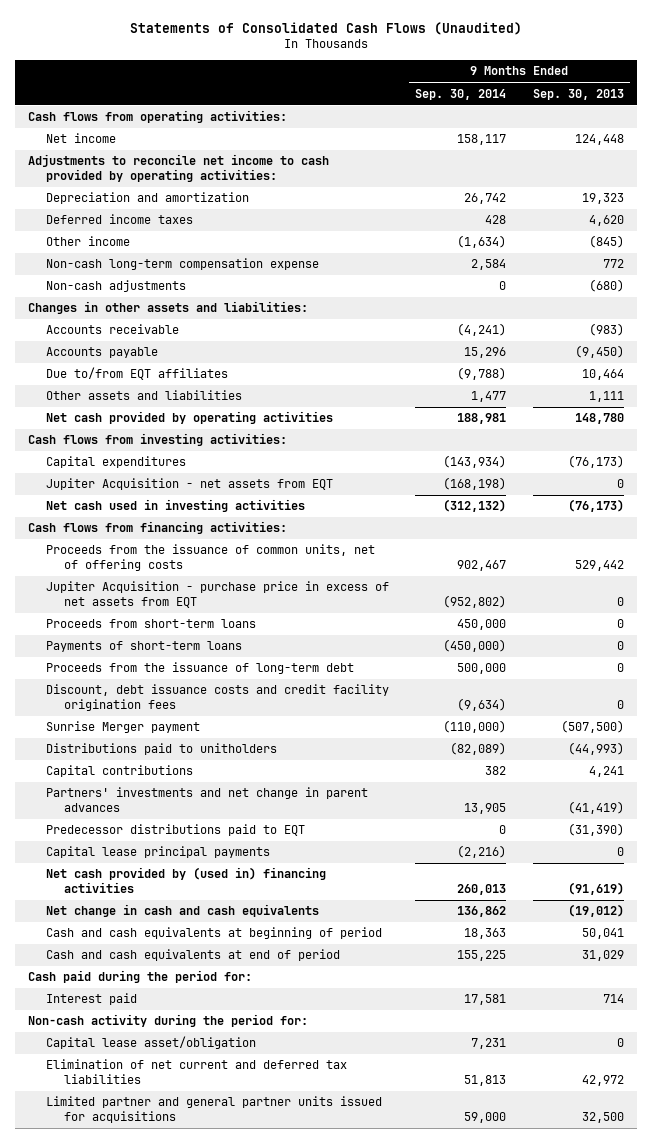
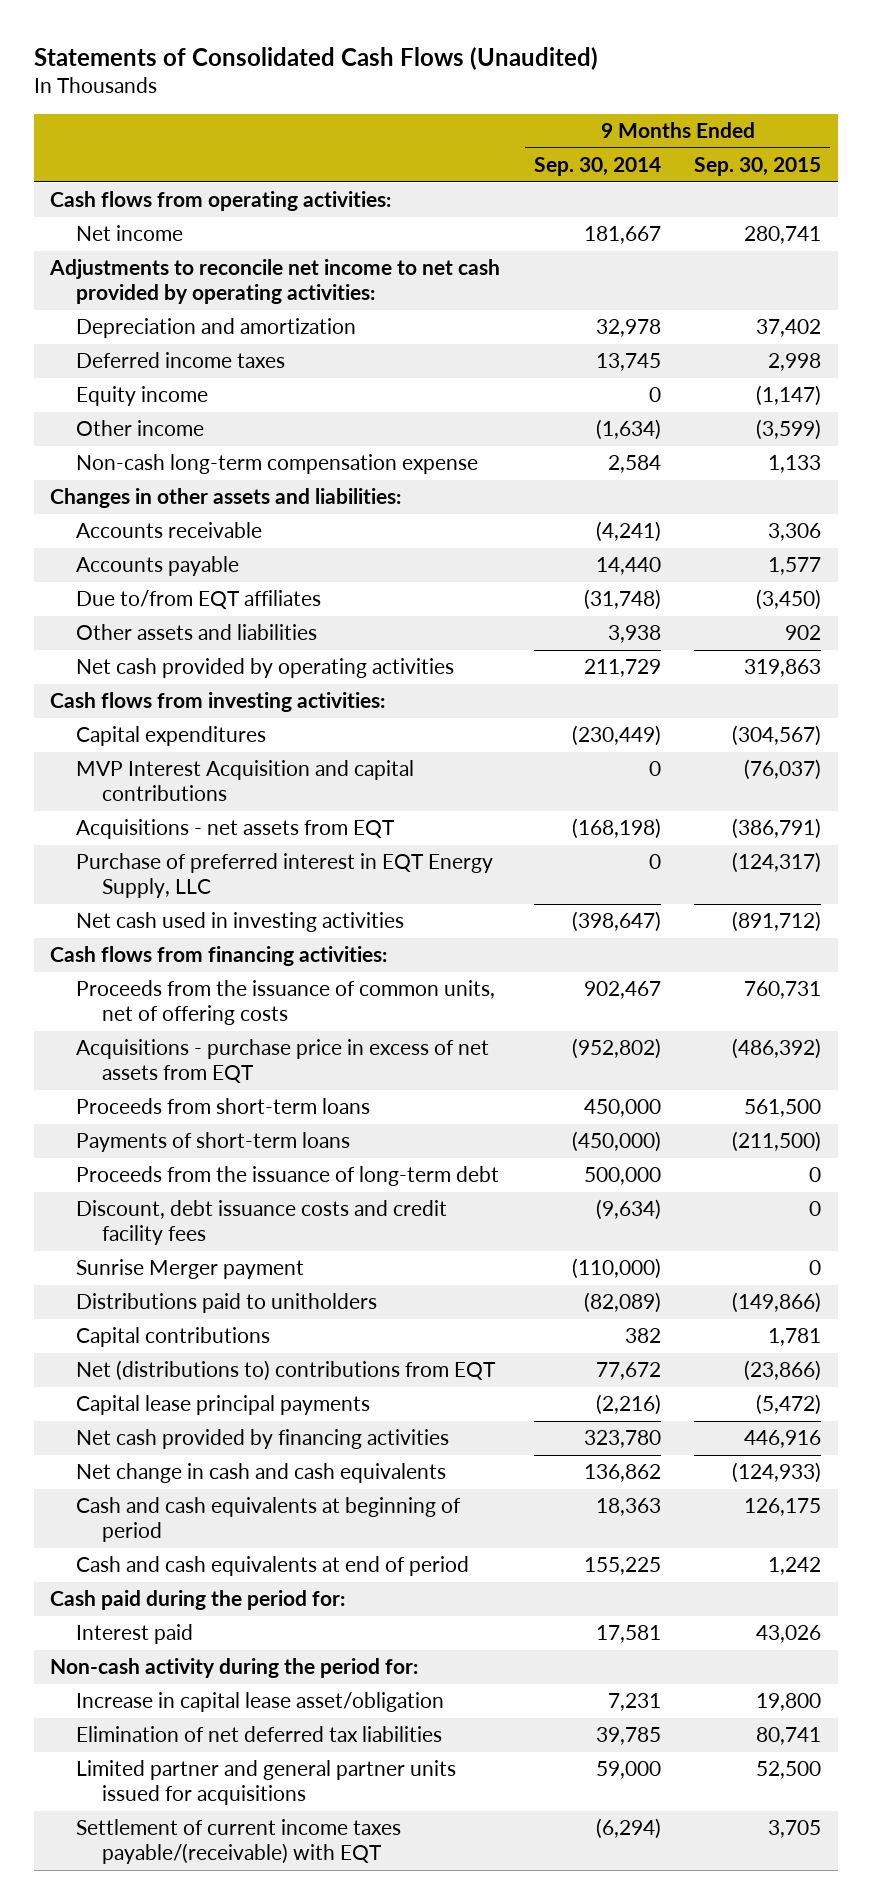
- | 9 Months Ended Sep. 30, 2014 | 9 Months Ended Sep. 30, 2013
+ | 9 Months Ended Sep. 30, 2014 | 9 Months Ended Sep. 30, 2015
- Net income | 158,117 | 124,448
- Adjustments to reconcile net income to cash provided by operating activities:
- Depreciation and amortization | 26,742 | 19,323
- Deferred income taxes | 428 | 4,620
+ Net income | 181,667 | 280,741
+ Adjustments to reconcile net income to net cash provided by operating activities:
+ Depreciation and amortization | 32,978 | 37,402
+ Deferred income taxes | 13,745 | 2,998
+ Equity income | 0 | (1,147)
- Non-cash adjustments | 0 | (680)
- Accounts payable | 15,296 | (9,450)
- Due to/from EQT affiliates | (9,788) | 10,464
- Other assets and liabilities | 1,477 | 1,111
- Net cash provided by operating activities | 188,981 | 148,780
+ Accounts payable | 14,440 | 1,577
+ Due to/from EQT affiliates | (31,748) | (3,450)
+ Other assets and liabilities | 3,938 | 902
+ Net cash provided by operating activities | 211,729 | 319,863
- Capital expenditures | (143,934) | (76,173)
- Jupiter Acquisition - net assets from EQT | (168,198) | 0
- Net cash used in investing activities | (312,132) | (76,173)
+ Capital expenditures | (230,449) | (304,567)
+ MVP Interest Acquisition and capital contributions | 0 | (76,037)
+ Acquisitions - net assets from EQT | (168,198) | (386,791)
+ Purchase of preferred interest in EQT Energy Supply, LLC | 0 | (124,317)
+ Net cash used in investing activities | (398,647) | (891,712)
- Jupiter Acquisition - purchase price in excess of net assets from EQT | (952,802) | 0
+ Acquisitions - purchase price in excess of net assets from EQT | (952,802) | (486,392)
- Discount, debt issuance costs and credit facility origination fees | (9,634) | 0
+ Discount, debt issuance costs and credit facility fees | (9,634) | 0
- Partners' investments and net change in parent advances | 13,905 | (41,419)
- Predecessor distributions paid to EQT | 0 | (31,390)
+ Net (distributions to) contributions from EQT | 77,672 | (23,866)
- Net cash provided by (used in) financing activities | 260,013 | (91,619)
+ Net cash provided by financing activities | 323,780 | 446,916
- Capital lease asset/obligation | 7,231 | 0
- Elimination of net current and deferred tax liabilities | 51,813 | 42,972
+ Increase in capital lease asset/obligation | 7,231 | 19,800
+ Elimination of net deferred tax liabilities | 39,785 | 80,741
+ Settlement of current income taxes payable/(receivable) with EQT | (6,294) | 3,705

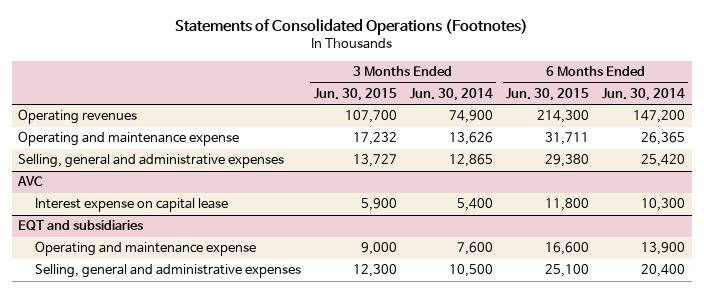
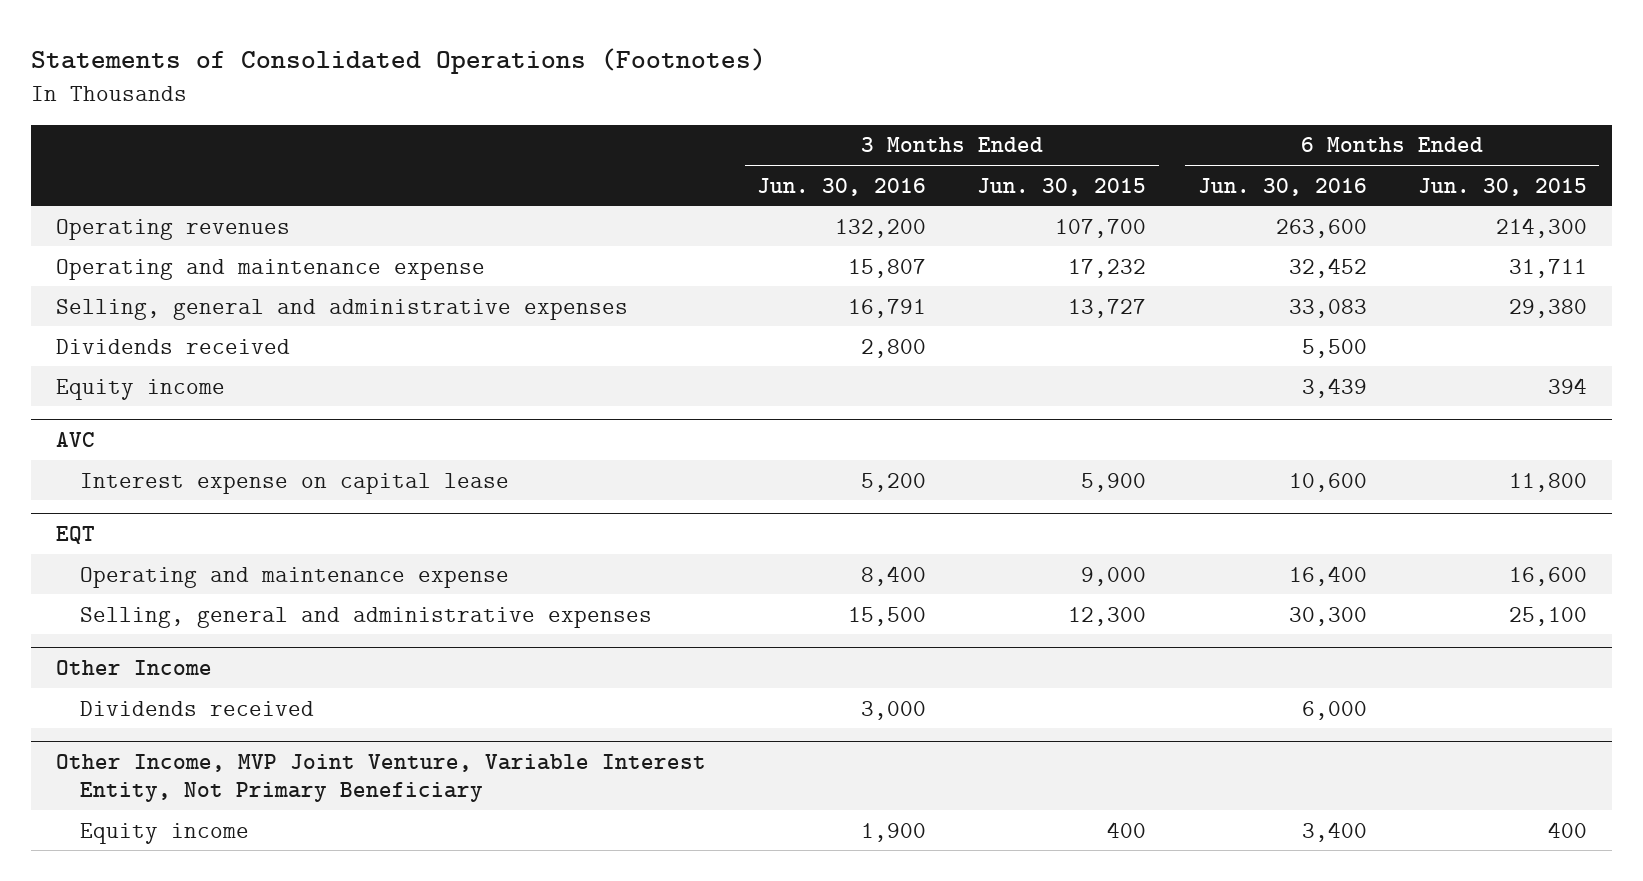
- | 3 Months Ended Jun. 30, 2015 | 3 Months Ended Jun. 30, 2014 | 6 Months Ended Jun. 30, 2015 | 6 Months Ended Jun. 30, 2014
+ | 3 Months Ended Jun. 30, 2016 | 3 Months Ended Jun. 30, 2015 | 6 Months Ended Jun. 30, 2016 | 6 Months Ended Jun. 30, 2015
+ Dividends received | 2,800 | | 5,500 |
+ Equity income | | | 3,439 | 394
- EQT and subsidiaries
+ EQT
+ Other Income
+ Dividends received | 3,000 | | 6,000 |
+ Other Income, MVP Joint Venture, Variable Interest Entity, Not Primary Beneficiary
+ Equity income | 1,900 | 400 | 3,400 | 400

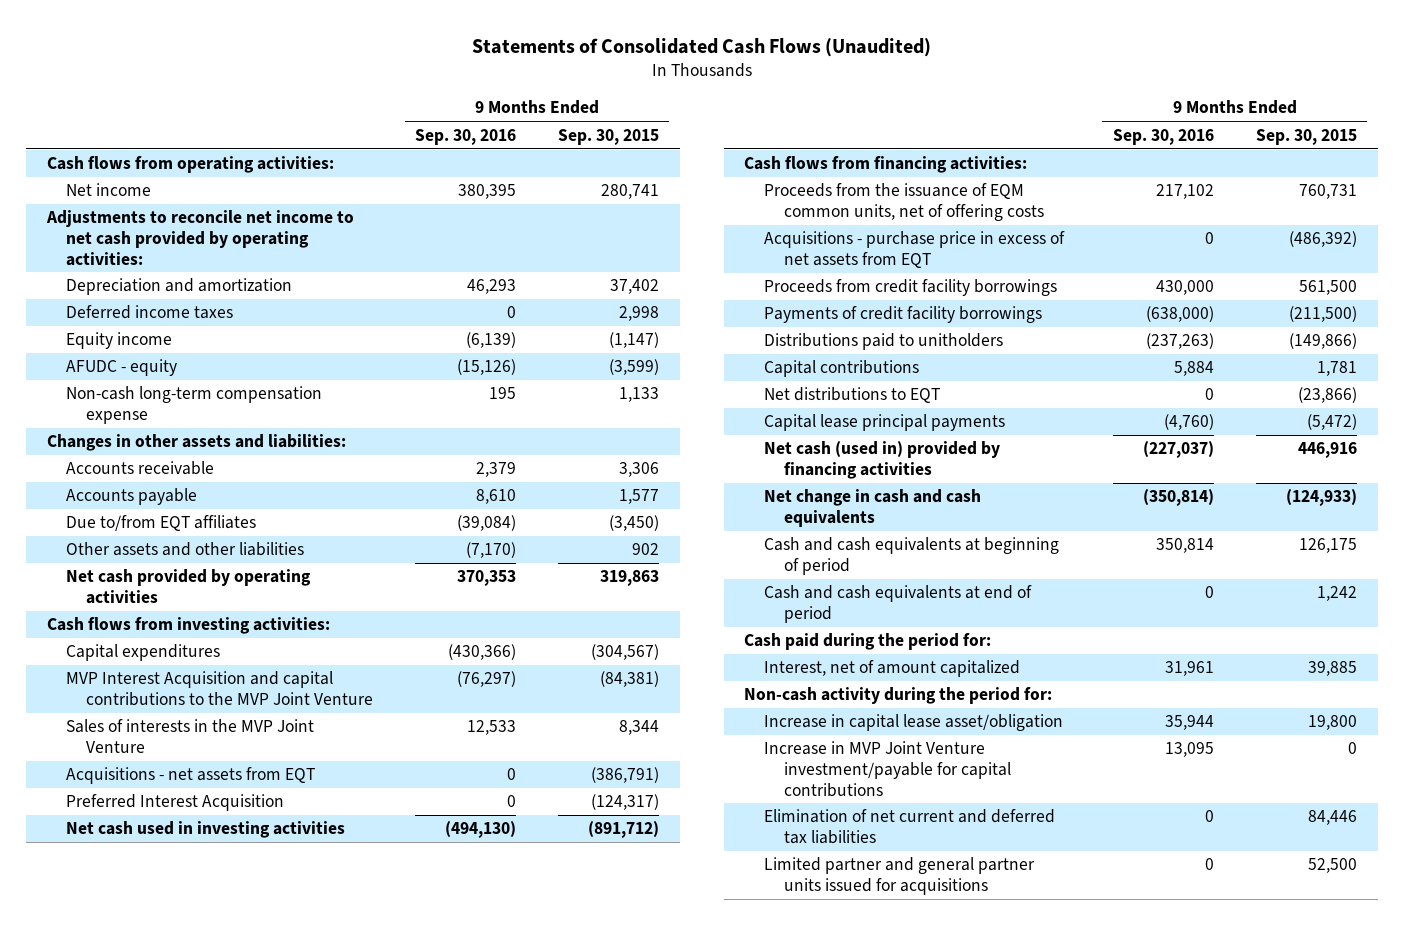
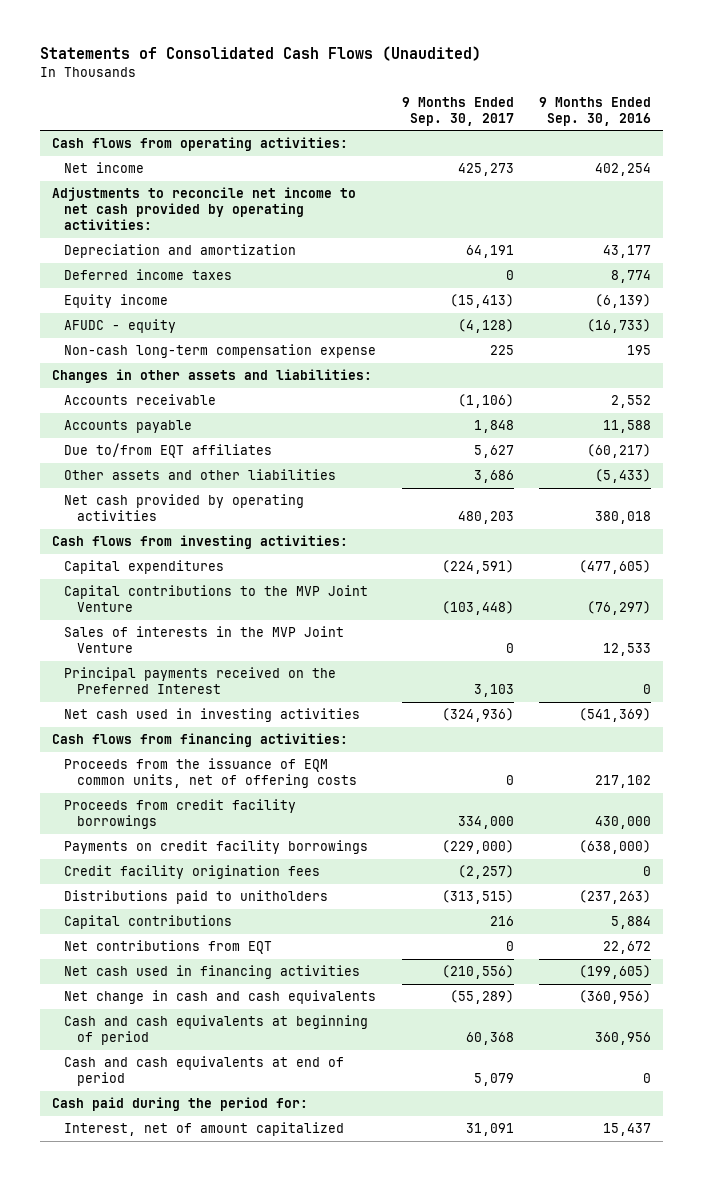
- | 9 Months Ended Sep. 30, 2016 | 9 Months Ended Sep. 30, 2015
+ | 9 Months Ended Sep. 30, 2017 | 9 Months Ended Sep. 30, 2016
- Net income | 380,395 | 280,741
+ Net income | 425,273 | 402,254
- Depreciation and amortization | 46,293 | 37,402
- Deferred income taxes | 0 | 2,998
+ Depreciation and amortization | 64,191 | 43,177
+ Deferred income taxes | 0 | 8,774
- AFUDC - equity | (15,126) | (3,599)
+ AFUDC - equity | (4,128) | (16,733)
- Accounts receivable | 2,379 | 3,306
- Accounts payable | 8,610 | 1,577
- Due to/from EQT affiliates | (39,084) | (3,450)
- Other assets and other liabilities | (7,170) | 902
- Net cash provided by operating activities | 370,353 | 319,863
+ Accounts receivable | (1,106) | 2,552
+ Accounts payable | 1,848 | 11,588
+ Due to/from EQT affiliates | 5,627 | (60,217)
+ Other assets and other liabilities | 3,686 | (5,433)
+ Net cash provided by operating activities | 480,203 | 380,018
- Capital expenditures | (430,366) | (304,567)
- MVP Interest Acquisition and capital contributions to the MVP Joint Venture | (76,297) | (84,381)
+ Capital expenditures | (224,591) | (477,605)
+ Capital contributions to the MVP Joint Venture | (103,448) | (76,297)
- Acquisitions - net assets from EQT | 0 | (386,791)
- Preferred Interest Acquisition | 0 | (124,317)
- Net cash used in investing activities | (494,130) | (891,712)
+ Principal payments received on the Preferred Interest | 3,103 | 0
+ Net cash used in investing activities | (324,936) | (541,369)
- Acquisitions - purchase price in excess of net assets from EQT | 0 | (486,392)
- Payments of credit facility borrowings | (638,000) | (211,500)
+ Payments on credit facility borrowings | (229,000) | (638,000)
+ Credit facility origination fees | (2,257) | 0
- Net distributions to EQT | 0 | (23,866)
- Capital lease principal payments | (4,760) | (5,472)
- Net cash (used in) provided by financing activities | (227,037) | 446,916
- Net change in cash and cash equivalents | (350,814) | (124,933)
- Cash and cash equivalents at beginning of period | 350,814 | 126,175
+ Net contributions from EQT | 0 | 22,672
+ Net cash used in financing activities | (210,556) | (199,605)
+ Net change in cash and cash equivalents | (55,289) | (360,956)
+ Cash and cash equivalents at beginning of period | 60,368 | 360,956
- Interest, net of amount capitalized | 31,961 | 39,885
- Non-cash activity during the period for:
- Increase in capital lease asset/obligation | 35,944 | 19,800
- Increase in MVP Joint Venture investment/payable for capital contributions | 13,095 | 0
- Elimination of net current and deferred tax liabilities | 0 | 84,446
- Limited partner and general partner units issued for acquisitions | 0 | 52,500
+ Interest, net of amount capitalized | 31,091 | 15,437

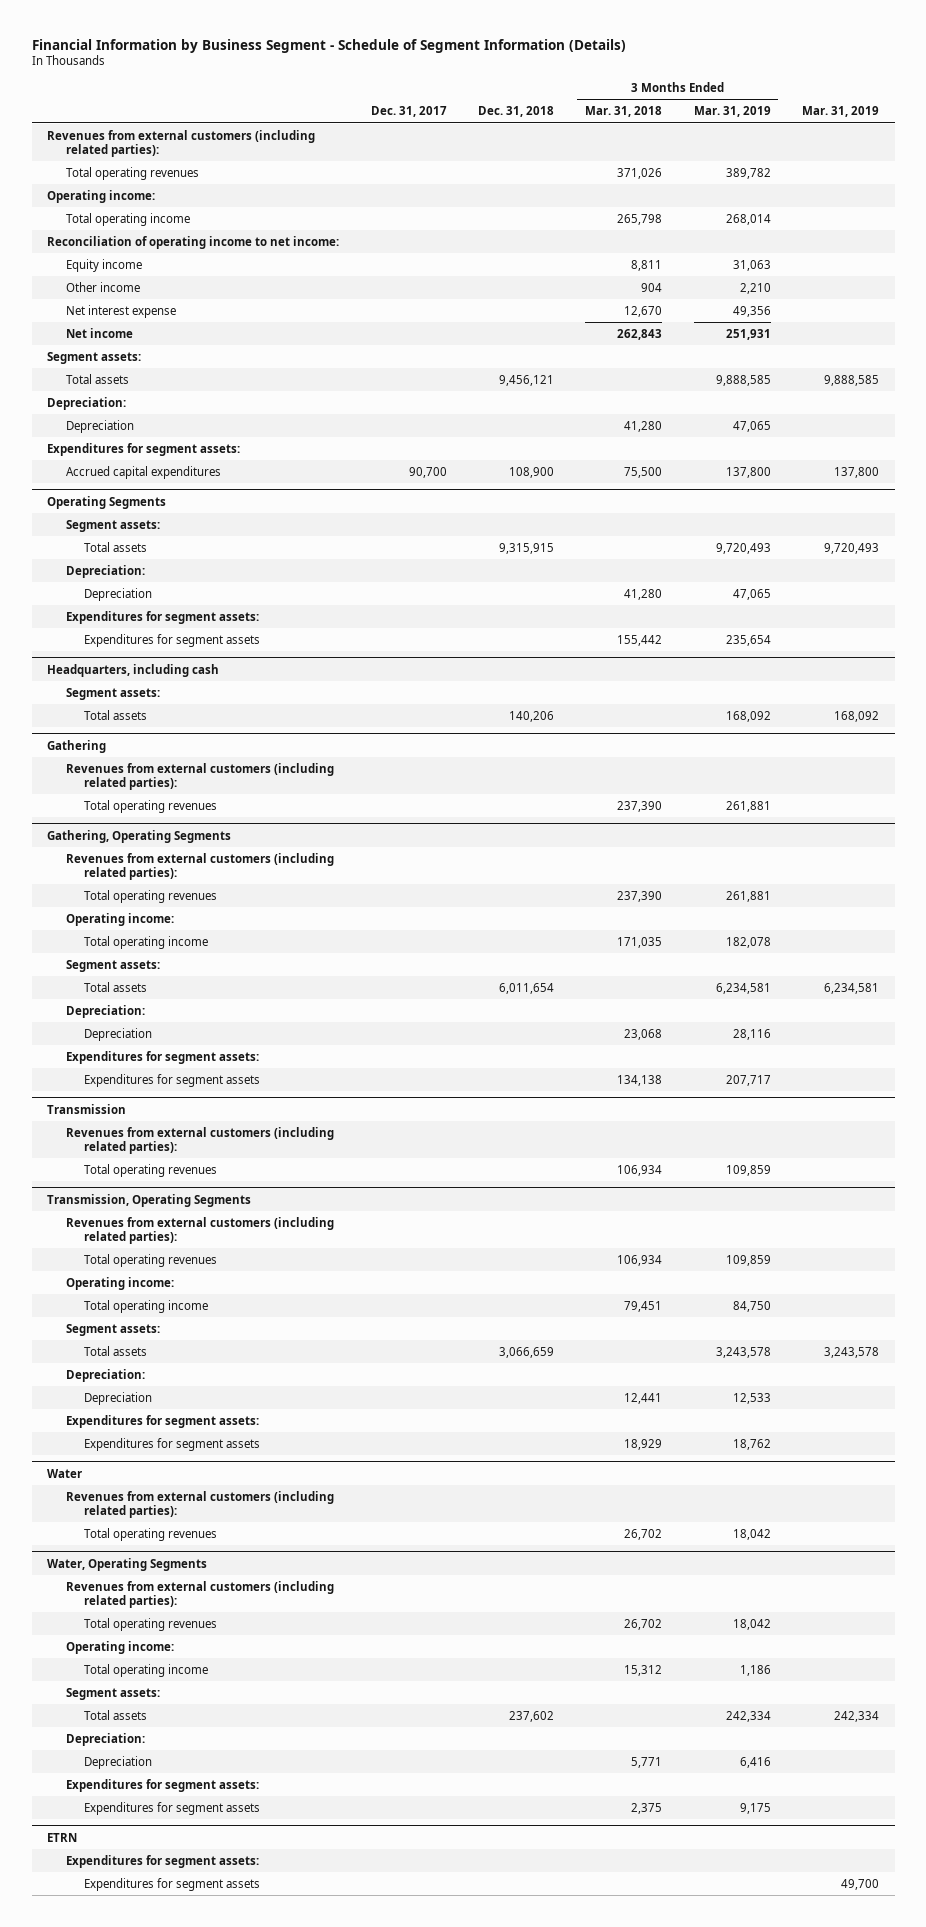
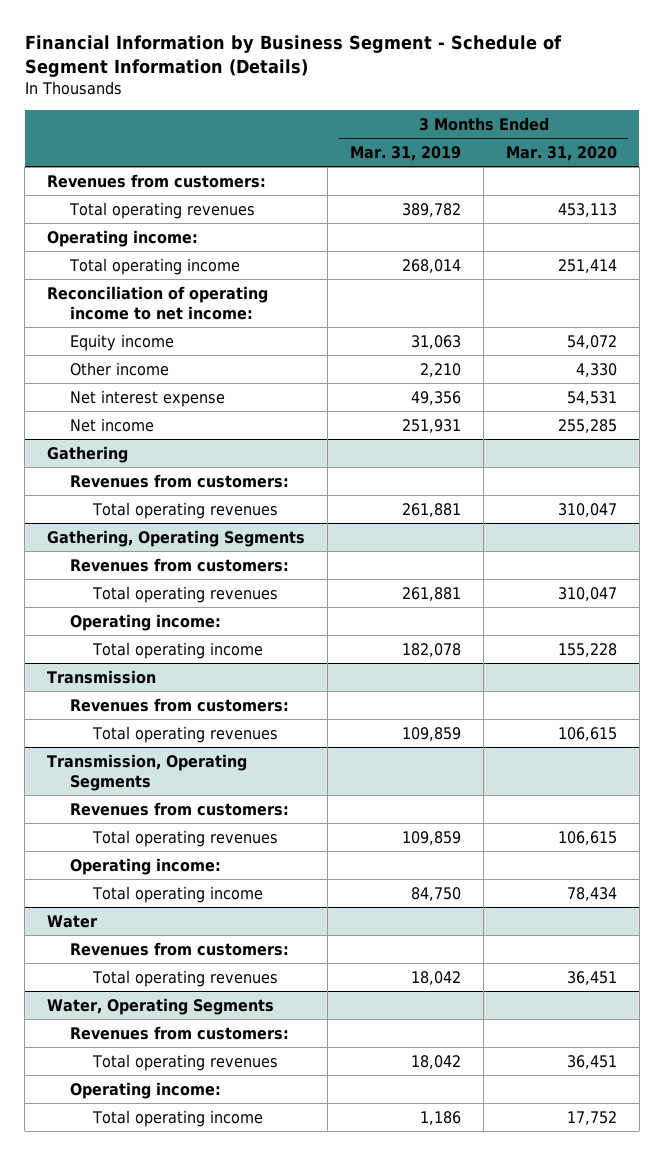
- | Dec. 31, 2017 | Dec. 31, 2018 | 3 Months Ended Mar. 31, 2018 | 3 Months Ended Mar. 31, 2019 | Mar. 31, 2019
+ | 3 Months Ended Mar. 31, 2019 | 3 Months Ended Mar. 31, 2020
- Revenues from external customers (including related parties):
+ Revenues from customers:
- Segment assets:
- Total assets | | 9,456,121 | | 9,888,585 | 9,888,585
- Depreciation:
- Depreciation | | | 41,280 | 47,065 |
- Expenditures for segment assets:
- Accrued capital expenditures | 90,700 | 108,900 | 75,500 | 137,800 | 137,800
- Operating Segments
- Segment assets:
- Total assets | | 9,315,915 | | 9,720,493 | 9,720,493
- Depreciation:
- Depreciation | | | 41,280 | 47,065 |
- Expenditures for segment assets:
- Expenditures for segment assets | | | 155,442 | 235,654 |
- Headquarters, including cash
- Segment assets:
- Total assets | | 140,206 | | 168,092 | 168,092
@ Gathering
- Revenues from external customers (including related parties):
+ Revenues from customers:
@ Gathering, Operating Segments
- Revenues from external customers (including related parties):
+ Revenues from customers:
- Segment assets:
- Total assets | | 6,011,654 | | 6,234,581 | 6,234,581
- Depreciation:
- Depreciation | | | 23,068 | 28,116 |
- Expenditures for segment assets:
- Expenditures for segment assets | | | 134,138 | 207,717 |
@ Transmission
- Revenues from external customers (including related parties):
+ Revenues from customers:
@ Transmission, Operating Segments
- Revenues from external customers (including related parties):
+ Revenues from customers:
- Segment assets:
- Total assets | | 3,066,659 | | 3,243,578 | 3,243,578
- Depreciation:
- Depreciation | | | 12,441 | 12,533 |
- Expenditures for segment assets:
- Expenditures for segment assets | | | 18,929 | 18,762 |
@ Water
- Revenues from external customers (including related parties):
+ Revenues from customers:
@ Water, Operating Segments
- Revenues from external customers (including related parties):
+ Revenues from customers:
- Segment assets:
- Total assets | | 237,602 | | 242,334 | 242,334
- Depreciation:
- Depreciation | | | 5,771 | 6,416 |
- Expenditures for segment assets:
- Expenditures for segment assets | | | 2,375 | 9,175 |
- ETRN
- Expenditures for segment assets:
- Expenditures for segment assets | | | | | 49,700

